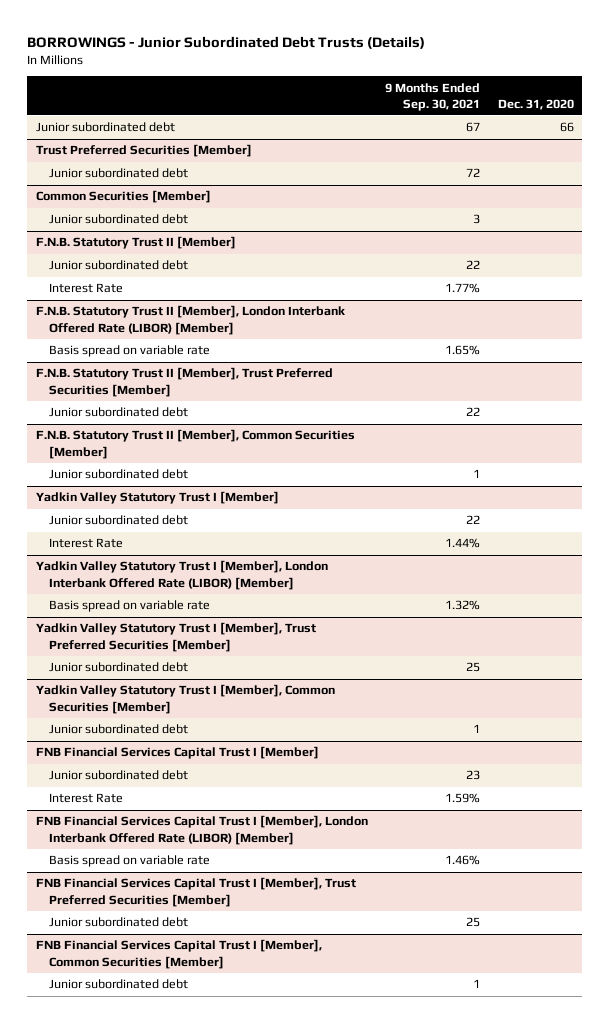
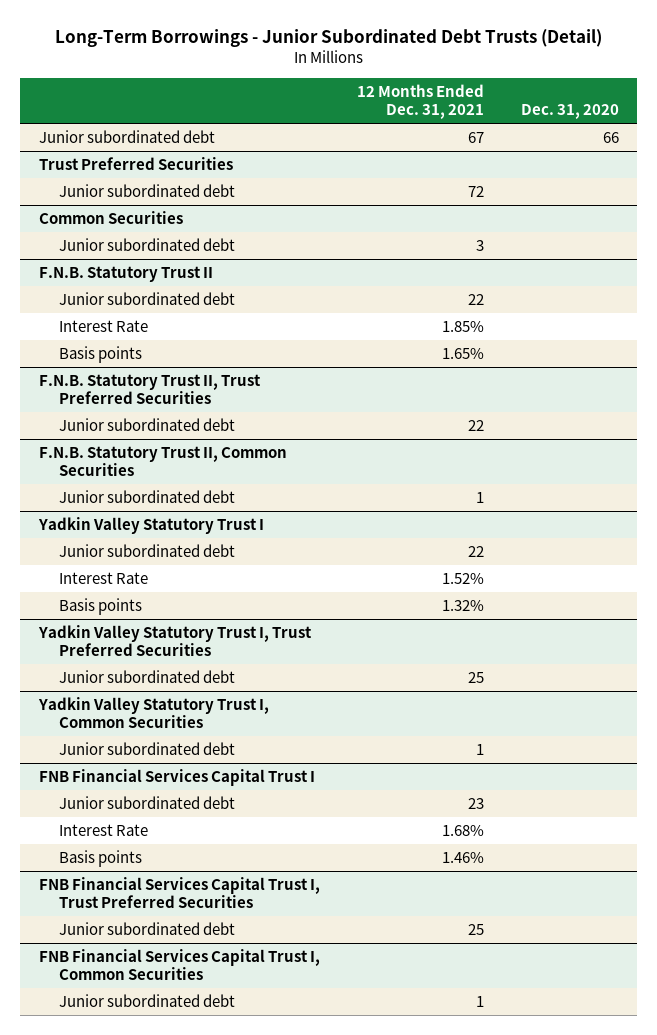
- BORROWINGS - Junior Subordinated Debt Trusts (Details)
+ Long-Term Borrowings - Junior Subordinated Debt Trusts (Detail)
- | 9 Months Ended Sep. 30, 2021 | Dec. 31, 2020
+ | 12 Months Ended Dec. 31, 2021 | Dec. 31, 2020
- Trust Preferred Securities [Member]
+ Trust Preferred Securities
- Common Securities [Member]
+ Common Securities
- F.N.B. Statutory Trust II [Member]
+ F.N.B. Statutory Trust II
- F.N.B. Statutory Trust II [Member], London Interbank Offered Rate (LIBOR) [Member]
- Basis spread on variable rate | 1.65% |
- F.N.B. Statutory Trust II [Member], Trust Preferred Securities [Member]
+ Basis points | 1.65% |
+ F.N.B. Statutory Trust II, Trust Preferred Securities
- F.N.B. Statutory Trust II [Member], Common Securities [Member]
+ F.N.B. Statutory Trust II, Common Securities
- Yadkin Valley Statutory Trust I [Member]
+ Yadkin Valley Statutory Trust I
- Yadkin Valley Statutory Trust I [Member], London Interbank Offered Rate (LIBOR) [Member]
- Basis spread on variable rate | 1.32% |
- Yadkin Valley Statutory Trust I [Member], Trust Preferred Securities [Member]
+ Basis points | 1.32% |
+ Yadkin Valley Statutory Trust I, Trust Preferred Securities
- Yadkin Valley Statutory Trust I [Member], Common Securities [Member]
+ Yadkin Valley Statutory Trust I, Common Securities
- FNB Financial Services Capital Trust I [Member]
+ FNB Financial Services Capital Trust I
- FNB Financial Services Capital Trust I [Member], London Interbank Offered Rate (LIBOR) [Member]
- Basis spread on variable rate | 1.46% |
- FNB Financial Services Capital Trust I [Member], Trust Preferred Securities [Member]
+ Basis points | 1.46% |
+ FNB Financial Services Capital Trust I, Trust Preferred Securities
- FNB Financial Services Capital Trust I [Member], Common Securities [Member]
+ FNB Financial Services Capital Trust I, Common Securities

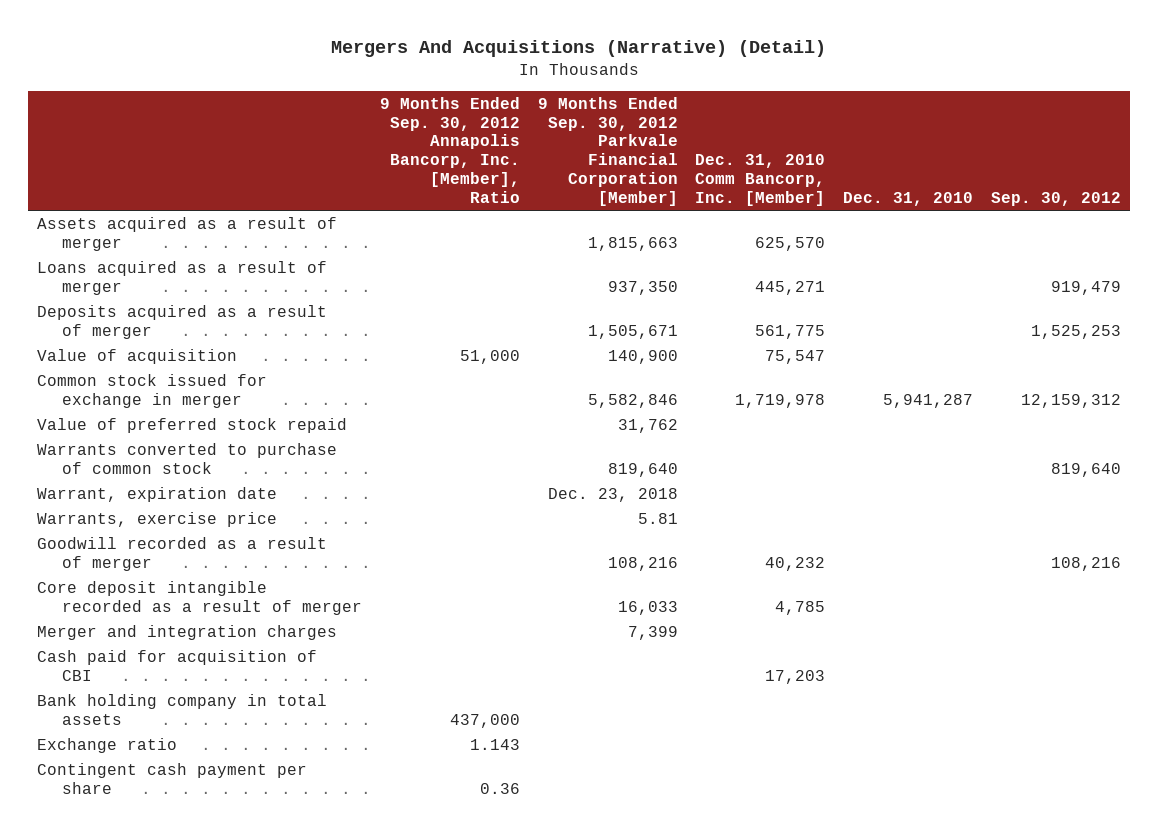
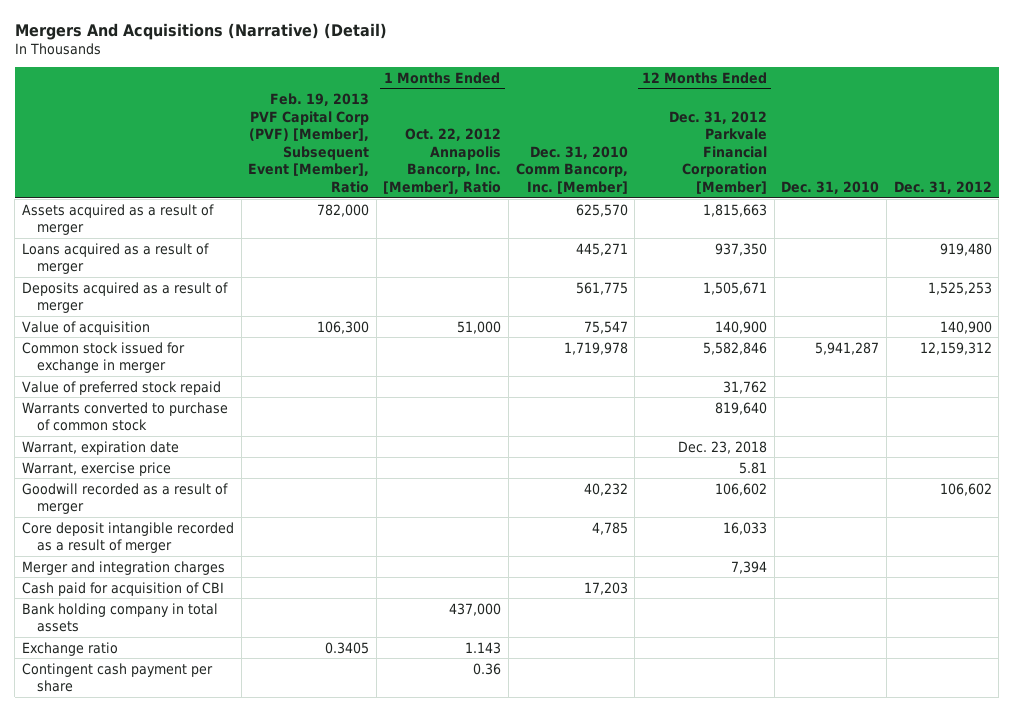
- | 9 Months Ended Sep. 30, 2012 Annapolis Bancorp, Inc. [Member], Ratio | 9 Months Ended Sep. 30, 2012 Parkvale Financial Corporation [Member] | Dec. 31, 2010 Comm Bancorp, Inc. [Member] | Dec. 31, 2010 | Sep. 30, 2012
+ | Feb. 19, 2013 PVF Capital Corp (PVF) [Member], Subsequent Event [Member], Ratio | 1 Months Ended Oct. 22, 2012 Annapolis Bancorp, Inc. [Member], Ratio | Dec. 31, 2010 Comm Bancorp, Inc. [Member] | 12 Months Ended Dec. 31, 2012 Parkvale Financial Corporation [Member] | Dec. 31, 2010 | Dec. 31, 2012
- Warrants, exercise price | | 5.81 | | |
+ Warrant, exercise price | | | | 5.81 | |

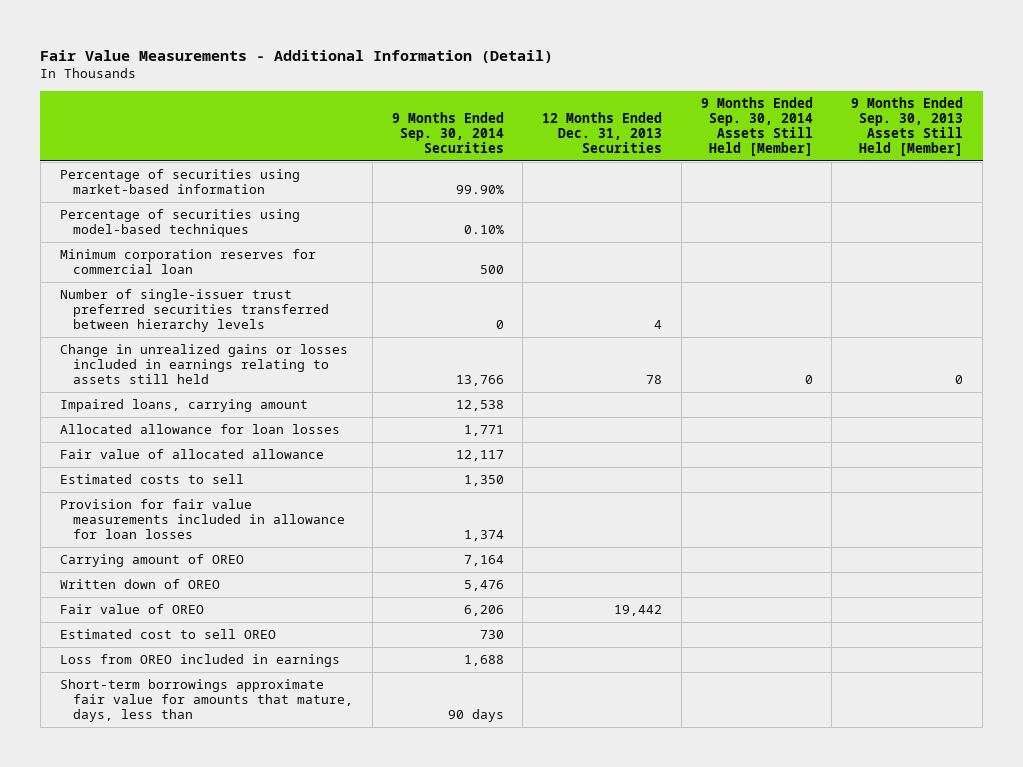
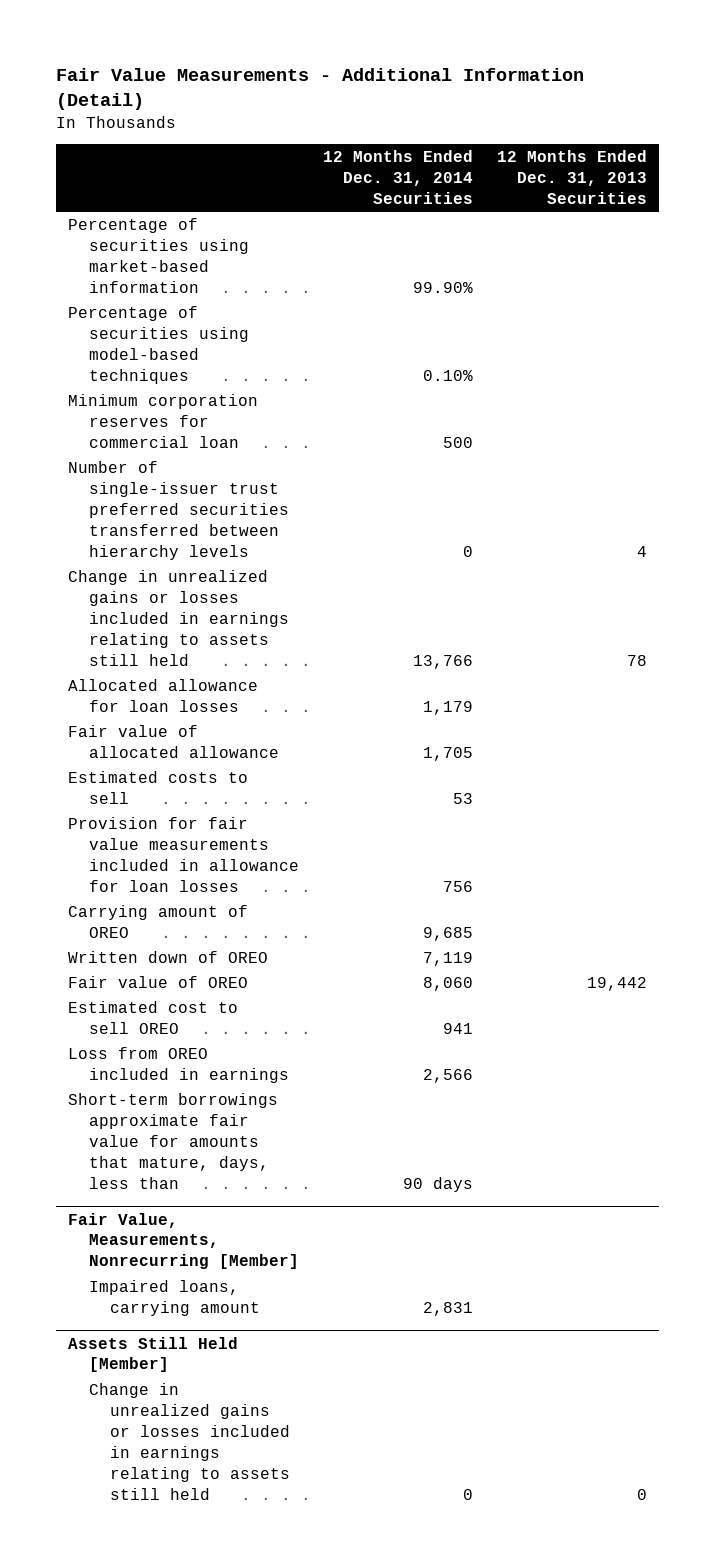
- | 9 Months Ended Sep. 30, 2014 Securities | 12 Months Ended Dec. 31, 2013 Securities | 9 Months Ended Sep. 30, 2014 Assets Still Held [Member] | 9 Months Ended Sep. 30, 2013 Assets Still Held [Member]
+ | 12 Months Ended Dec. 31, 2014 Securities | 12 Months Ended Dec. 31, 2013 Securities
- Impaired loans, carrying amount | 12,538 | | |
+ Fair Value, Measurements, Nonrecurring [Member]
+ Impaired loans, carrying amount | 2,831 |
+ Assets Still Held [Member]
+ Change in unrealized gains or losses included in earnings relating to assets still held | 0 | 0

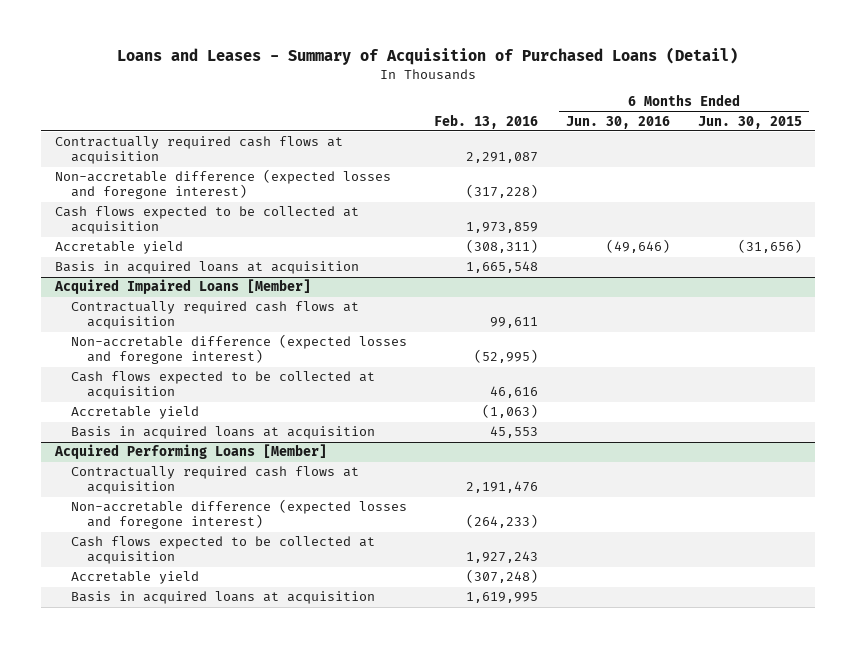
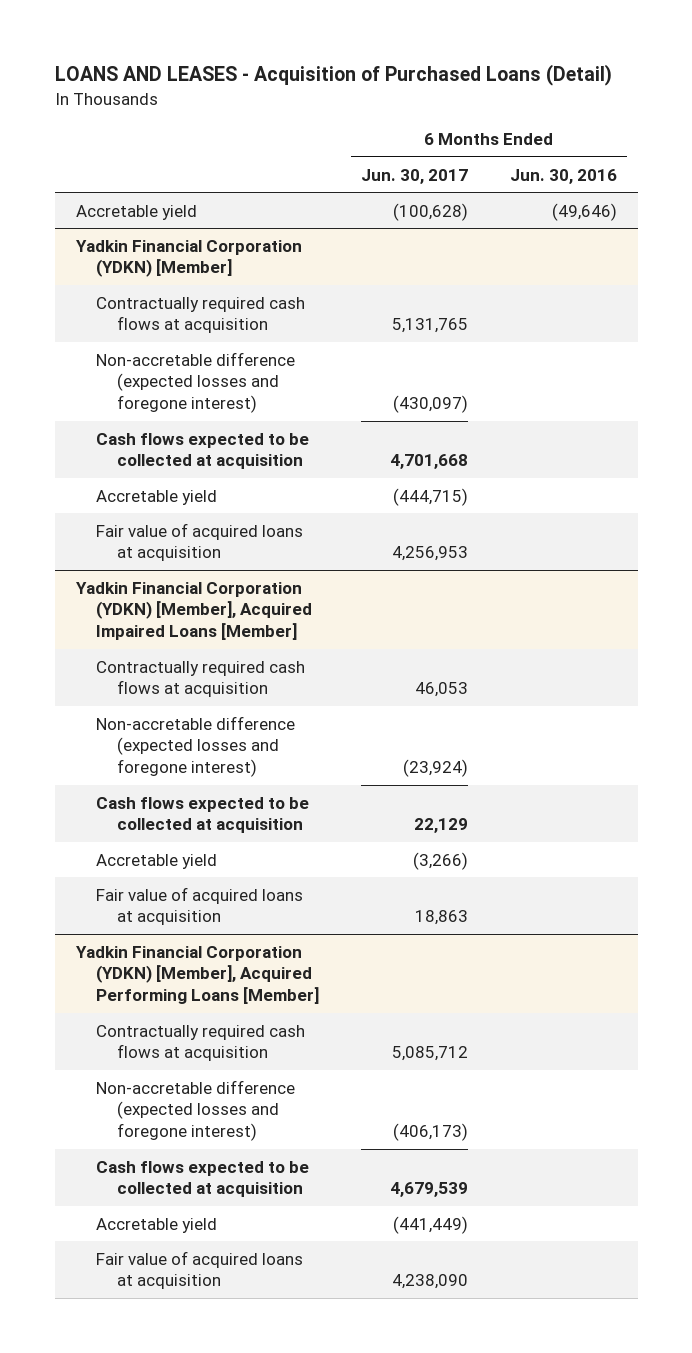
- Loans and Leases - Summary of Acquisition of Purchased Loans (Detail)
+ LOANS AND LEASES - Acquisition of Purchased Loans (Detail)
- | Feb. 13, 2016 | 6 Months Ended Jun. 30, 2016 | 6 Months Ended Jun. 30, 2015
+ | 6 Months Ended Jun. 30, 2017 | 6 Months Ended Jun. 30, 2016
- Contractually required cash flows at acquisition | 2,291,087 | |
- Non-accretable difference (expected losses and foregone interest) | (317,228) | |
- Cash flows expected to be collected at acquisition | 1,973,859 | |
- Basis in acquired loans at acquisition | 1,665,548 | |
- Acquired Impaired Loans [Member]
+ Yadkin Financial Corporation (YDKN) [Member]
+ Contractually required cash flows at acquisition | 5,131,765 |
+ Non-accretable difference (expected losses and foregone interest) | (430,097) |
+ Cash flows expected to be collected at acquisition | 4,701,668 |
+ Accretable yield | (444,715) |
+ Fair value of acquired loans at acquisition | 4,256,953 |
+ Yadkin Financial Corporation (YDKN) [Member], Acquired Impaired Loans [Member]
- Basis in acquired loans at acquisition | 45,553 | |
- Acquired Performing Loans [Member]
+ Fair value of acquired loans at acquisition | 18,863 |
+ Yadkin Financial Corporation (YDKN) [Member], Acquired Performing Loans [Member]
- Basis in acquired loans at acquisition | 1,619,995 | |
+ Fair value of acquired loans at acquisition | 4,238,090 |

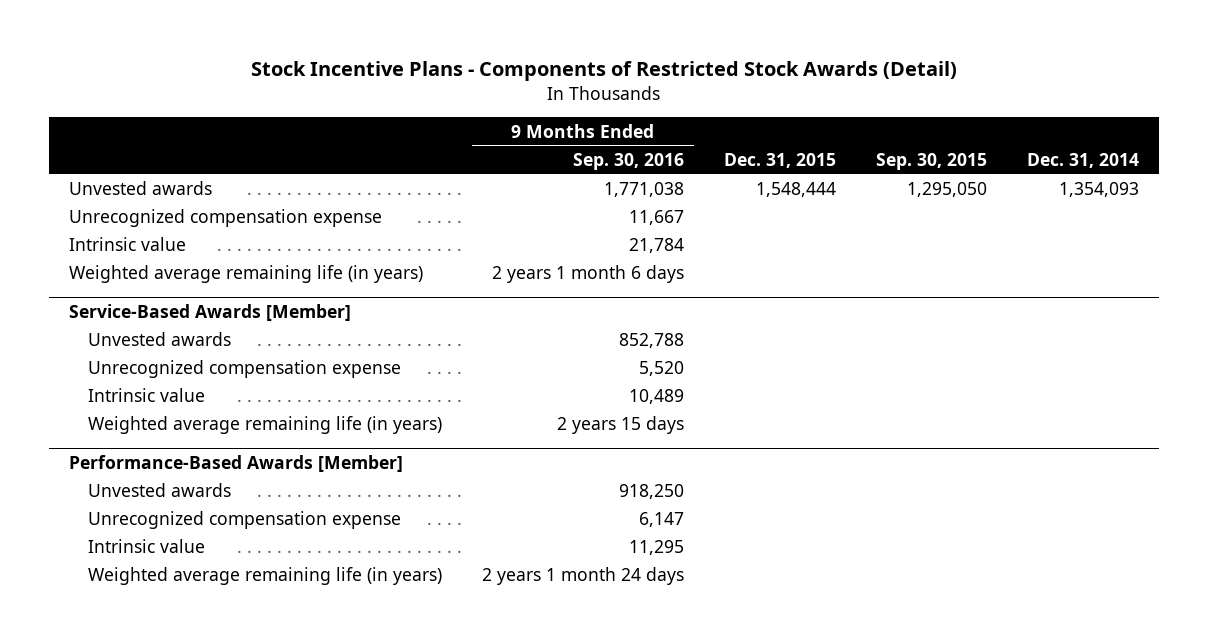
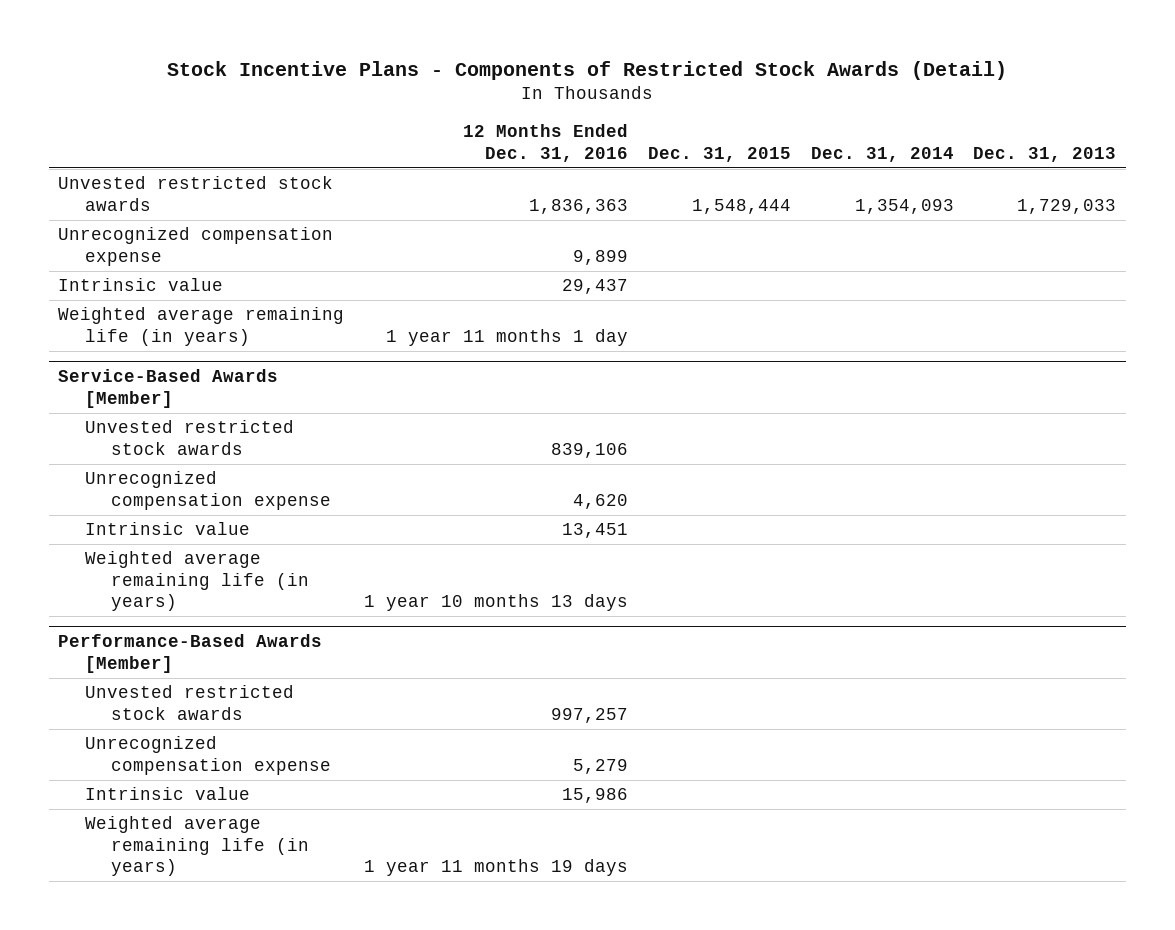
- | 9 Months Ended Sep. 30, 2016 | Dec. 31, 2015 | Sep. 30, 2015 | Dec. 31, 2014
+ | 12 Months Ended Dec. 31, 2016 | Dec. 31, 2015 | Dec. 31, 2014 | Dec. 31, 2013
- Unvested awards | 1,771,038 | 1,548,444 | 1,295,050 | 1,354,093
+ Unvested restricted stock awards | 1,836,363 | 1,548,444 | 1,354,093 | 1,729,033
@ Service-Based Awards [Member]
- Unvested awards | 852,788 | | |
+ Unvested restricted stock awards | 839,106 | | |
@ Performance-Based Awards [Member]
- Unvested awards | 918,250 | | |
+ Unvested restricted stock awards | 997,257 | | |

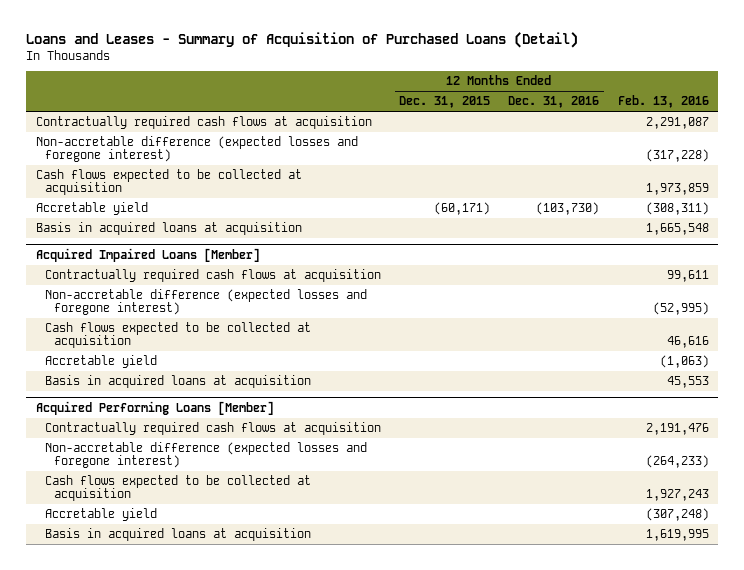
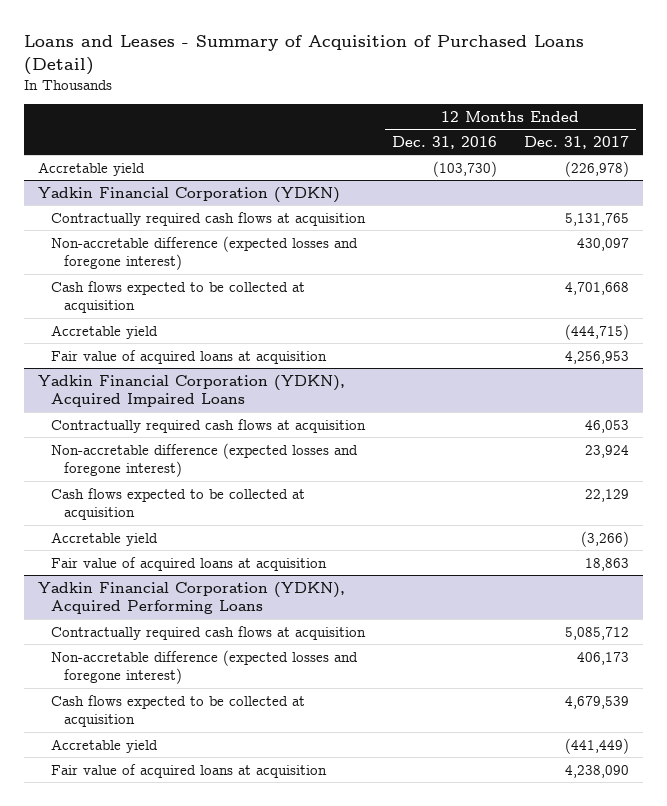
- | 12 Months Ended Dec. 31, 2015 | 12 Months Ended Dec. 31, 2016 | Feb. 13, 2016
+ | 12 Months Ended Dec. 31, 2016 | 12 Months Ended Dec. 31, 2017
- Contractually required cash flows at acquisition | | | 2,291,087
- Non-accretable difference (expected losses and foregone interest) | | | (317,228)
- Cash flows expected to be collected at acquisition | | | 1,973,859
- Basis in acquired loans at acquisition | | | 1,665,548
- Acquired Impaired Loans [Member]
+ Yadkin Financial Corporation (YDKN)
+ Contractually required cash flows at acquisition | | 5,131,765
+ Non-accretable difference (expected losses and foregone interest) | | 430,097
+ Cash flows expected to be collected at acquisition | | 4,701,668
+ Accretable yield | | (444,715)
+ Fair value of acquired loans at acquisition | | 4,256,953
+ Yadkin Financial Corporation (YDKN), Acquired Impaired Loans
- Basis in acquired loans at acquisition | | | 45,553
- Acquired Performing Loans [Member]
+ Fair value of acquired loans at acquisition | | 18,863
+ Yadkin Financial Corporation (YDKN), Acquired Performing Loans
- Basis in acquired loans at acquisition | | | 1,619,995
+ Fair value of acquired loans at acquisition | | 4,238,090

